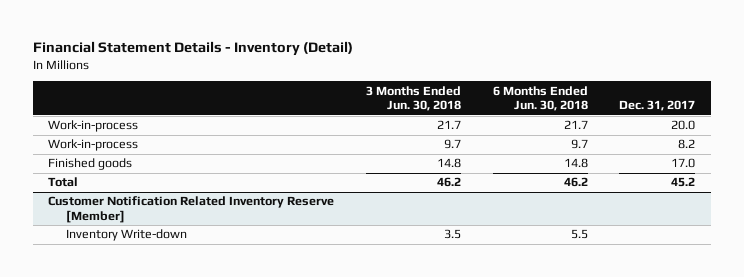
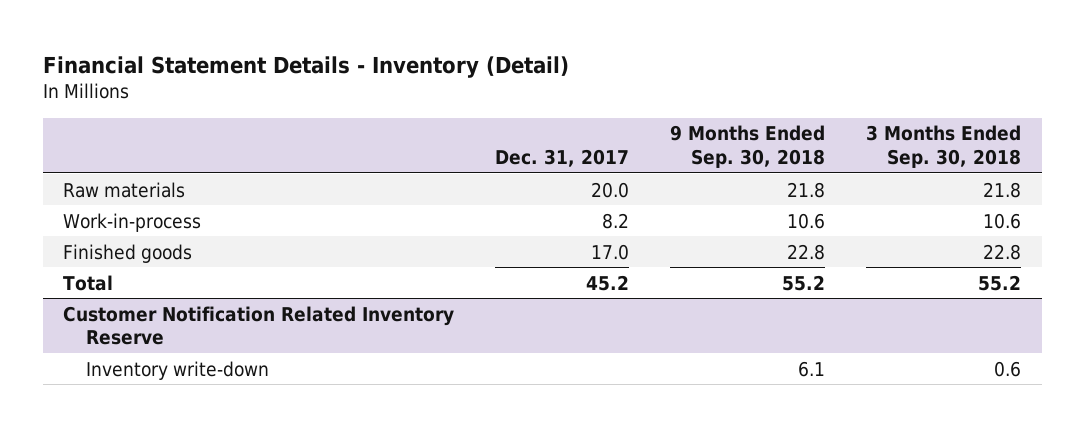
- | 3 Months Ended Jun. 30, 2018 | 6 Months Ended Jun. 30, 2018 | Dec. 31, 2017
+ | Dec. 31, 2017 | 9 Months Ended Sep. 30, 2018 | 3 Months Ended Sep. 30, 2018
- Work-in-process | 21.7 | 21.7 | 20.0
+ Raw materials | 20.0 | 21.8 | 21.8
- Customer Notification Related Inventory Reserve [Member]
- Inventory Write-down | 3.5 | 5.5 |
+ Customer Notification Related Inventory Reserve
+ Inventory write-down | | 6.1 | 0.6

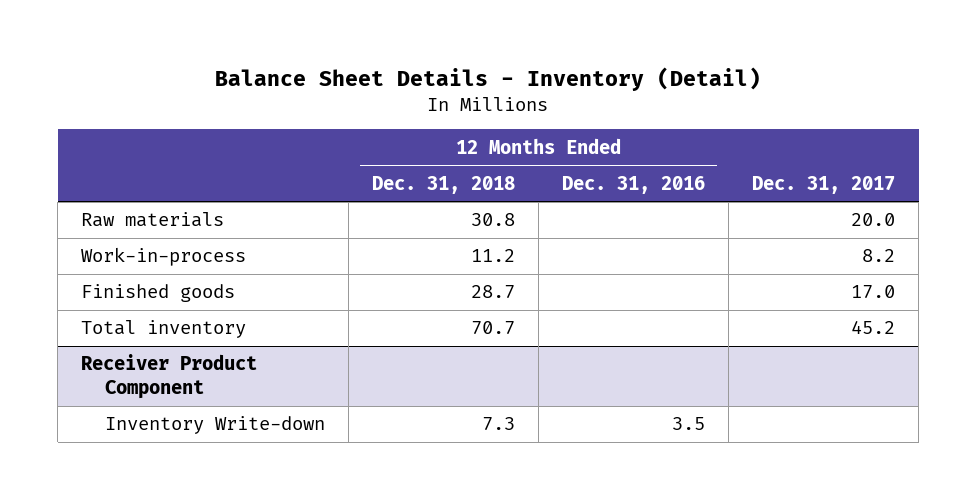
- Financial Statement Details - Inventory (Detail)
+ Balance Sheet Details - Inventory (Detail)
- | Dec. 31, 2017 | 9 Months Ended Sep. 30, 2018 | 3 Months Ended Sep. 30, 2018
+ | 12 Months Ended Dec. 31, 2018 | 12 Months Ended Dec. 31, 2016 | Dec. 31, 2017
- Total | 45.2 | 55.2 | 55.2
- Customer Notification Related Inventory Reserve
- Inventory write-down | | 6.1 | 0.6
+ Total inventory | 70.7 | | 45.2
+ Receiver Product Component
+ Inventory Write-down | 7.3 | 3.5 |

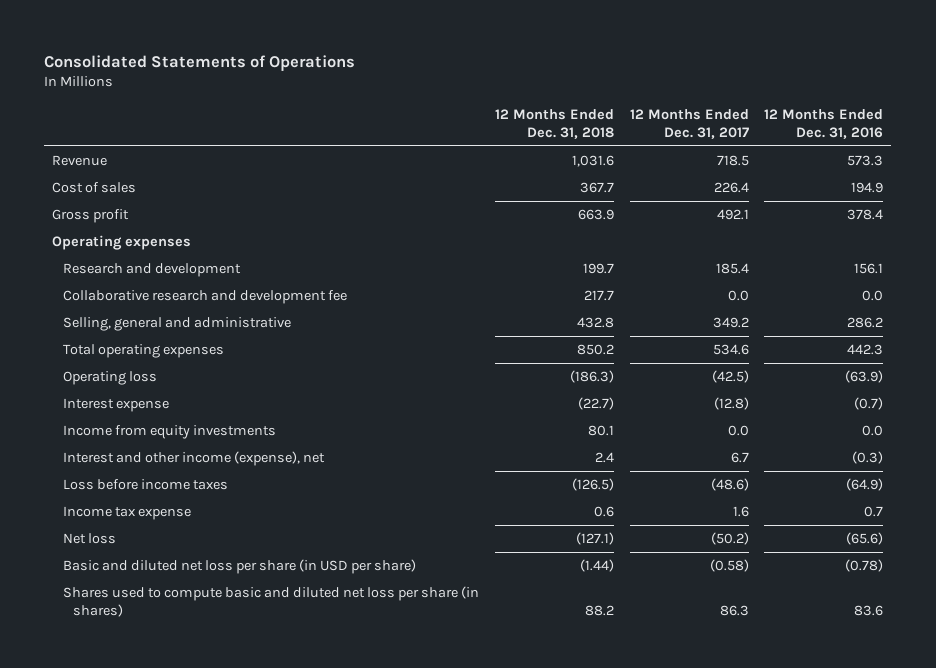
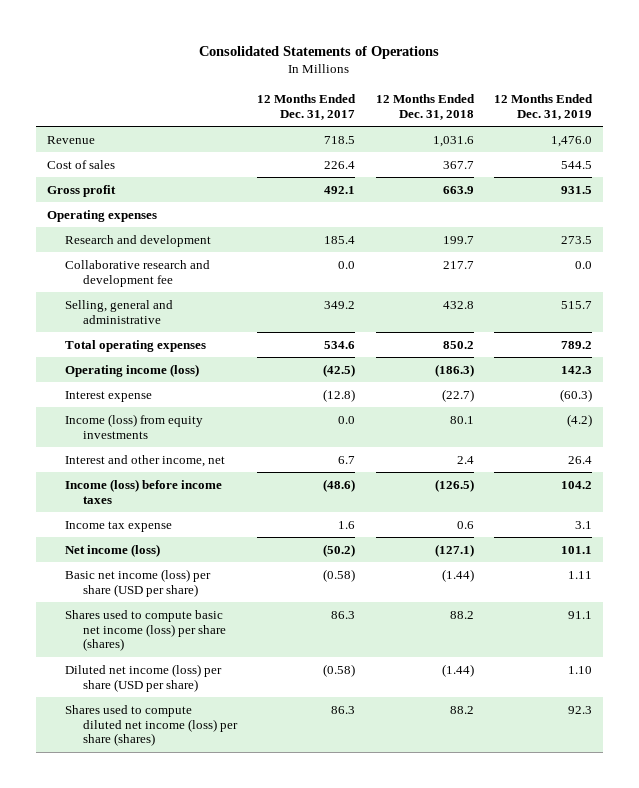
- | 12 Months Ended Dec. 31, 2018 | 12 Months Ended Dec. 31, 2017 | 12 Months Ended Dec. 31, 2016
+ | 12 Months Ended Dec. 31, 2017 | 12 Months Ended Dec. 31, 2018 | 12 Months Ended Dec. 31, 2019
- Operating loss | (186.3) | (42.5) | (63.9)
+ Operating income (loss) | (42.5) | (186.3) | 142.3
- Income from equity investments | 80.1 | 0.0 | 0.0
- Interest and other income (expense), net | 2.4 | 6.7 | (0.3)
- Loss before income taxes | (126.5) | (48.6) | (64.9)
+ Income (loss) from equity investments | 0.0 | 80.1 | (4.2)
+ Interest and other income, net | 6.7 | 2.4 | 26.4
+ Income (loss) before income taxes | (48.6) | (126.5) | 104.2
- Net loss | (127.1) | (50.2) | (65.6)
- Basic and diluted net loss per share (in USD per share) | (1.44) | (0.58) | (0.78)
- Shares used to compute basic and diluted net loss per share (in shares) | 88.2 | 86.3 | 83.6
+ Net income (loss) | (50.2) | (127.1) | 101.1
+ Basic net income (loss) per share (USD per share) | (0.58) | (1.44) | 1.11
+ Shares used to compute basic net income (loss) per share (shares) | 86.3 | 88.2 | 91.1
+ Diluted net income (loss) per share (USD per share) | (0.58) | (1.44) | 1.10
+ Shares used to compute diluted net income (loss) per share (shares) | 86.3 | 88.2 | 92.3

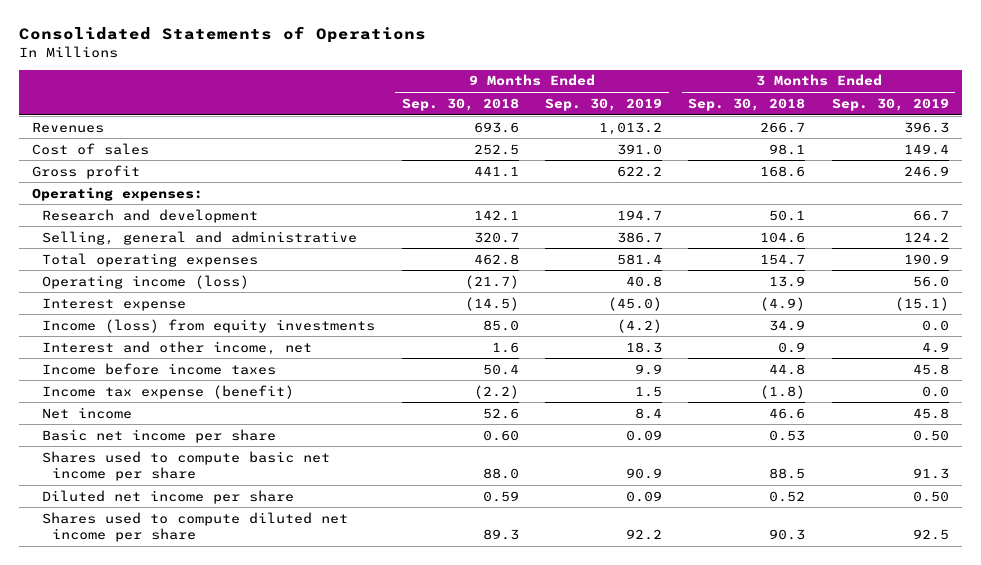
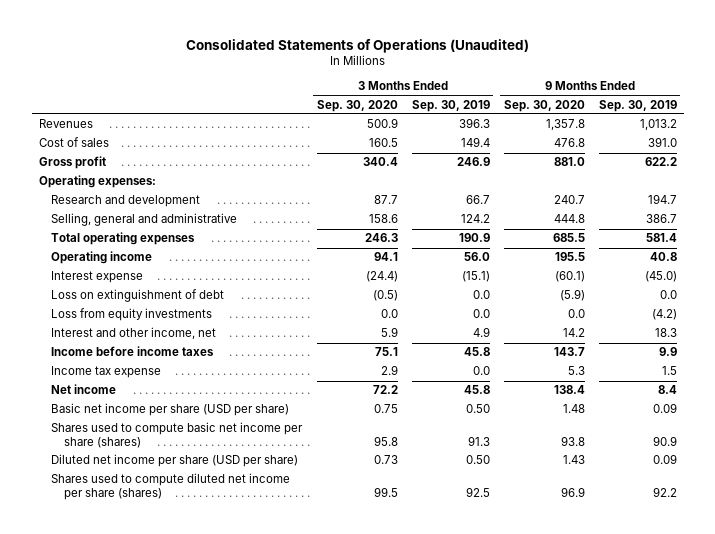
- Consolidated Statements of Operations
+ Consolidated Statements of Operations (Unaudited)
- | 9 Months Ended Sep. 30, 2018 | 9 Months Ended Sep. 30, 2019 | 3 Months Ended Sep. 30, 2018 | 3 Months Ended Sep. 30, 2019
+ | 3 Months Ended Sep. 30, 2020 | 3 Months Ended Sep. 30, 2019 | 9 Months Ended Sep. 30, 2020 | 9 Months Ended Sep. 30, 2019
- Operating income (loss) | (21.7) | 40.8 | 13.9 | 56.0
+ Operating income | 94.1 | 56.0 | 195.5 | 40.8
- Income (loss) from equity investments | 85.0 | (4.2) | 34.9 | 0.0
+ Loss on extinguishment of debt | (0.5) | 0.0 | (5.9) | 0.0
+ Loss from equity investments | 0.0 | 0.0 | 0.0 | (4.2)
- Income tax expense (benefit) | (2.2) | 1.5 | (1.8) | 0.0
+ Income tax expense | 2.9 | 0.0 | 5.3 | 1.5
- Basic net income per share | 0.60 | 0.09 | 0.53 | 0.50
- Shares used to compute basic net income per share | 88.0 | 90.9 | 88.5 | 91.3
- Diluted net income per share | 0.59 | 0.09 | 0.52 | 0.50
- Shares used to compute diluted net income per share | 89.3 | 92.2 | 90.3 | 92.5
+ Basic net income per share (USD per share) | 0.75 | 0.50 | 1.48 | 0.09
+ Shares used to compute basic net income per share (shares) | 95.8 | 91.3 | 93.8 | 90.9
+ Diluted net income per share (USD per share) | 0.73 | 0.50 | 1.43 | 0.09
+ Shares used to compute diluted net income per share (shares) | 99.5 | 92.5 | 96.9 | 92.2

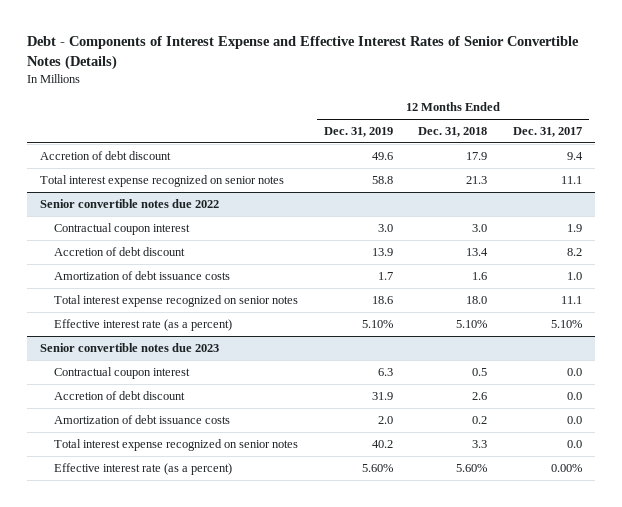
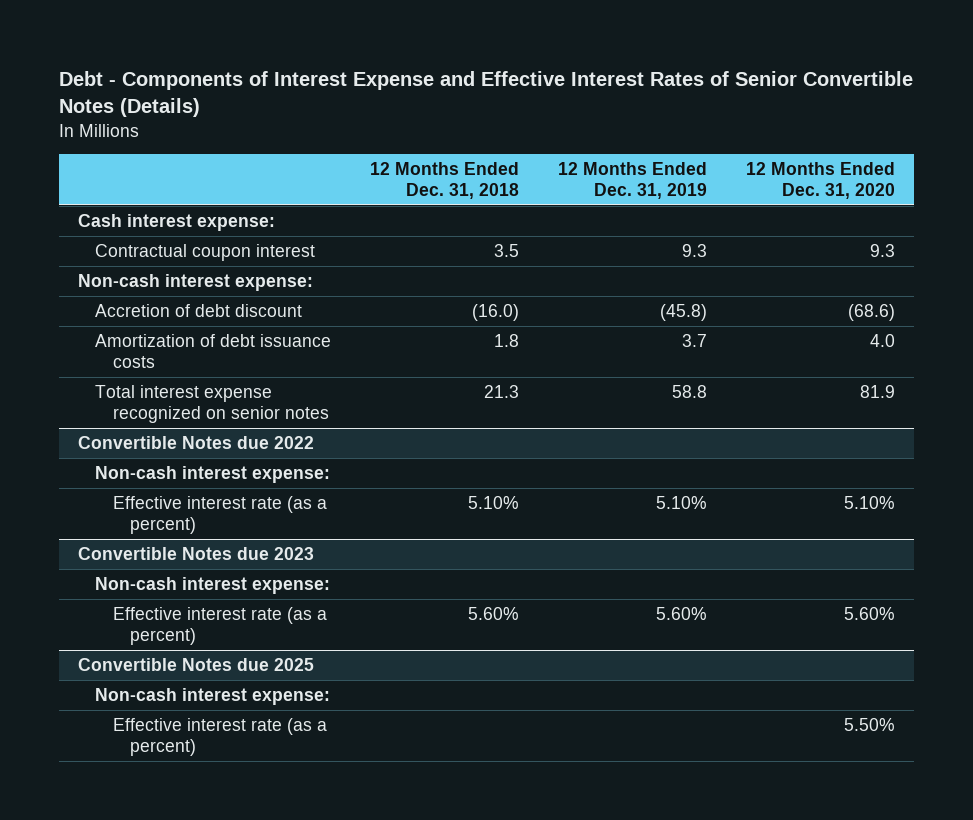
- | 12 Months Ended Dec. 31, 2019 | 12 Months Ended Dec. 31, 2018 | 12 Months Ended Dec. 31, 2017
+ | 12 Months Ended Dec. 31, 2018 | 12 Months Ended Dec. 31, 2019 | 12 Months Ended Dec. 31, 2020
- Accretion of debt discount | 49.6 | 17.9 | 9.4
+ Cash interest expense:
+ Contractual coupon interest | 3.5 | 9.3 | 9.3
+ Non-cash interest expense:
+ Accretion of debt discount | (16.0) | (45.8) | (68.6)
+ Amortization of debt issuance costs | 1.8 | 3.7 | 4.0
- Senior convertible notes due 2022
- Contractual coupon interest | 3.0 | 3.0 | 1.9
- Accretion of debt discount | 13.9 | 13.4 | 8.2
- Amortization of debt issuance costs | 1.7 | 1.6 | 1.0
- Total interest expense recognized on senior notes | 18.6 | 18.0 | 11.1
+ Convertible Notes due 2022
+ Non-cash interest expense:
- Senior convertible notes due 2023
- Contractual coupon interest | 6.3 | 0.5 | 0.0
- Accretion of debt discount | 31.9 | 2.6 | 0.0
- Amortization of debt issuance costs | 2.0 | 0.2 | 0.0
- Total interest expense recognized on senior notes | 40.2 | 3.3 | 0.0
+ Convertible Notes due 2023
+ Non-cash interest expense:
+ Convertible Notes due 2025
+ Non-cash interest expense:
+ Effective interest rate (as a percent) | | | 5.50%

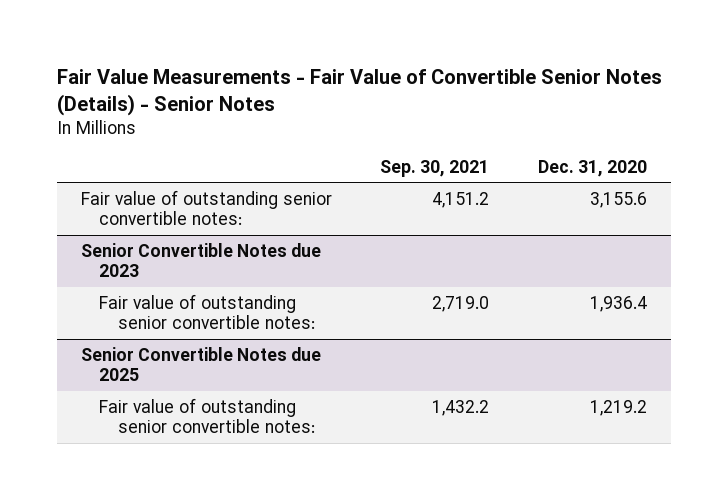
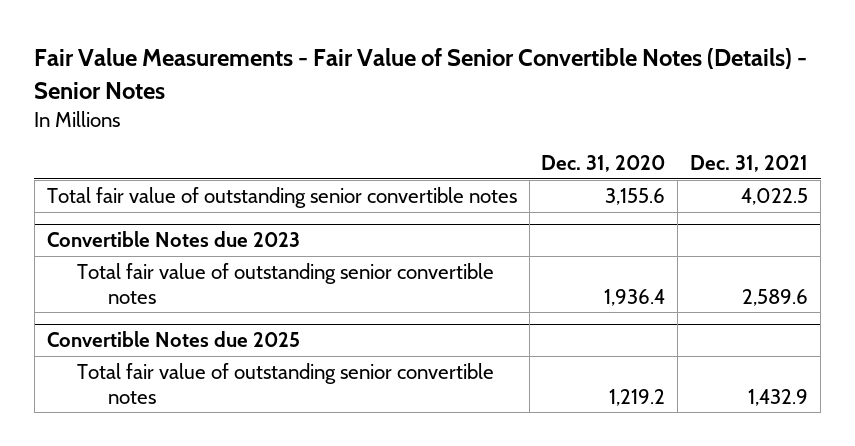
- Fair Value Measurements - Fair Value of Convertible Senior Notes (Details) - Senior Notes
+ Fair Value Measurements - Fair Value of Senior Convertible Notes (Details) - Senior Notes
- | Sep. 30, 2021 | Dec. 31, 2020
+ | Dec. 31, 2020 | Dec. 31, 2021
- Fair value of outstanding senior convertible notes: | 4,151.2 | 3,155.6
- Senior Convertible Notes due 2023
- Fair value of outstanding senior convertible notes: | 2,719.0 | 1,936.4
- Senior Convertible Notes due 2025
- Fair value of outstanding senior convertible notes: | 1,432.2 | 1,219.2
+ Total fair value of outstanding senior convertible notes | 3,155.6 | 4,022.5
+ Convertible Notes due 2023
+ Total fair value of outstanding senior convertible notes | 1,936.4 | 2,589.6
+ Convertible Notes due 2025
+ Total fair value of outstanding senior convertible notes | 1,219.2 | 1,432.9

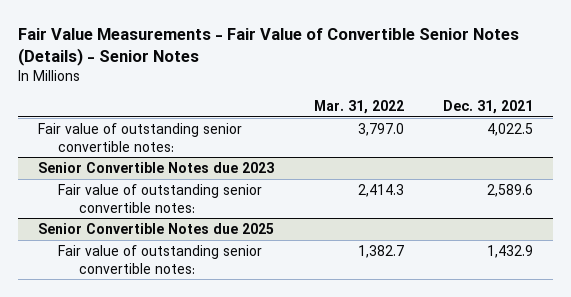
- Fair Value Measurements - Fair Value of Senior Convertible Notes (Details) - Senior Notes
+ Fair Value Measurements - Fair Value of Convertible Senior Notes (Details) - Senior Notes
- | Dec. 31, 2020 | Dec. 31, 2021
+ | Mar. 31, 2022 | Dec. 31, 2021
- Total fair value of outstanding senior convertible notes | 3,155.6 | 4,022.5
- Convertible Notes due 2023
- Total fair value of outstanding senior convertible notes | 1,936.4 | 2,589.6
- Convertible Notes due 2025
- Total fair value of outstanding senior convertible notes | 1,219.2 | 1,432.9
+ Fair value of outstanding senior convertible notes: | 3,797.0 | 4,022.5
+ Senior Convertible Notes due 2023
+ Fair value of outstanding senior convertible notes: | 2,414.3 | 2,589.6
+ Senior Convertible Notes due 2025
+ Fair value of outstanding senior convertible notes: | 1,382.7 | 1,432.9

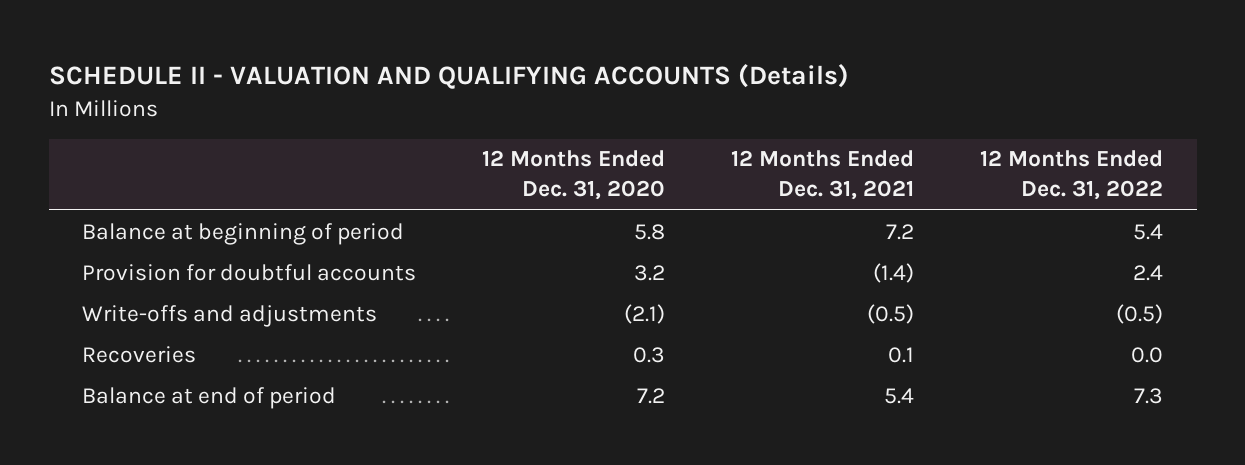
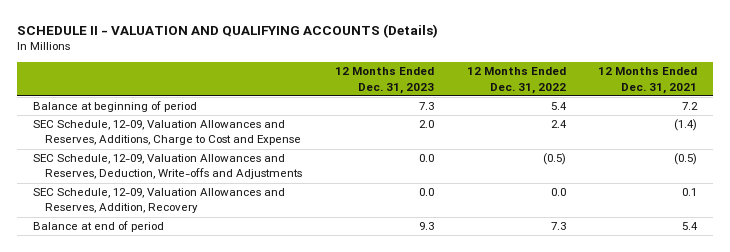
- | 12 Months Ended Dec. 31, 2020 | 12 Months Ended Dec. 31, 2021 | 12 Months Ended Dec. 31, 2022
+ | 12 Months Ended Dec. 31, 2023 | 12 Months Ended Dec. 31, 2022 | 12 Months Ended Dec. 31, 2021
- Provision for doubtful accounts | 3.2 | (1.4) | 2.4
- Write-offs and adjustments | (2.1) | (0.5) | (0.5)
- Recoveries | 0.3 | 0.1 | 0.0
+ SEC Schedule, 12-09, Valuation Allowances and Reserves, Additions, Charge to Cost and Expense | 2.0 | 2.4 | (1.4)
+ SEC Schedule, 12-09, Valuation Allowances and Reserves, Deduction, Write-offs and Adjustments | 0.0 | (0.5) | (0.5)
+ SEC Schedule, 12-09, Valuation Allowances and Reserves, Addition, Recovery | 0.0 | 0.0 | 0.1

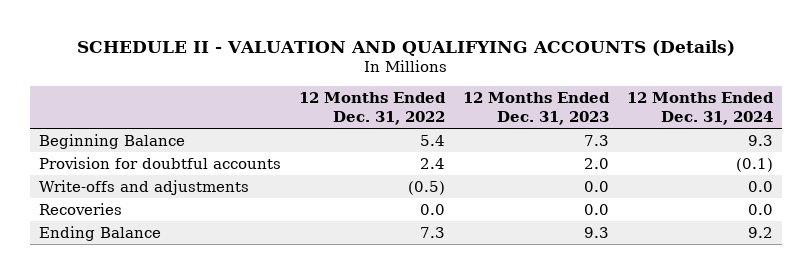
- | 12 Months Ended Dec. 31, 2023 | 12 Months Ended Dec. 31, 2022 | 12 Months Ended Dec. 31, 2021
+ | 12 Months Ended Dec. 31, 2022 | 12 Months Ended Dec. 31, 2023 | 12 Months Ended Dec. 31, 2024
- Balance at beginning of period | 7.3 | 5.4 | 7.2
- SEC Schedule, 12-09, Valuation Allowances and Reserves, Additions, Charge to Cost and Expense | 2.0 | 2.4 | (1.4)
- SEC Schedule, 12-09, Valuation Allowances and Reserves, Deduction, Write-offs and Adjustments | 0.0 | (0.5) | (0.5)
- SEC Schedule, 12-09, Valuation Allowances and Reserves, Addition, Recovery | 0.0 | 0.0 | 0.1
- Balance at end of period | 9.3 | 7.3 | 5.4
+ Beginning Balance | 5.4 | 7.3 | 9.3
+ Provision for doubtful accounts | 2.4 | 2.0 | (0.1)
+ Write-offs and adjustments | (0.5) | 0.0 | 0.0
+ Recoveries | 0.0 | 0.0 | 0.0
+ Ending Balance | 7.3 | 9.3 | 9.2

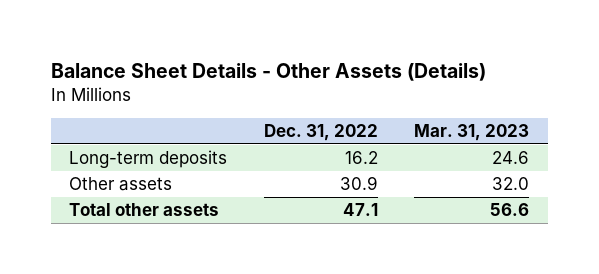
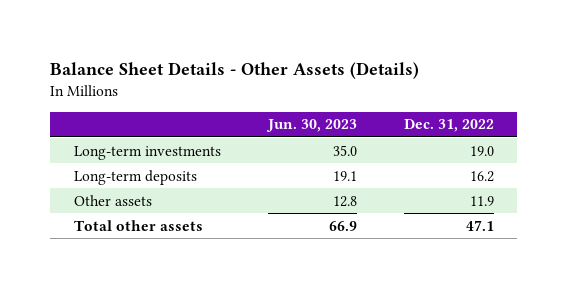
- | Dec. 31, 2022 | Mar. 31, 2023
+ | Jun. 30, 2023 | Dec. 31, 2022
+ Long-term investments | 35.0 | 19.0
- Other assets | 30.9 | 32.0
+ Other assets | 12.8 | 11.9

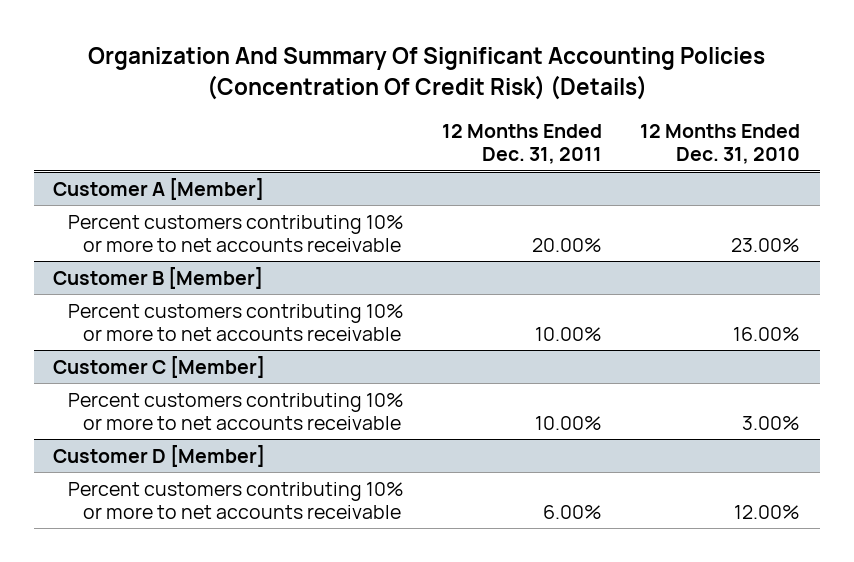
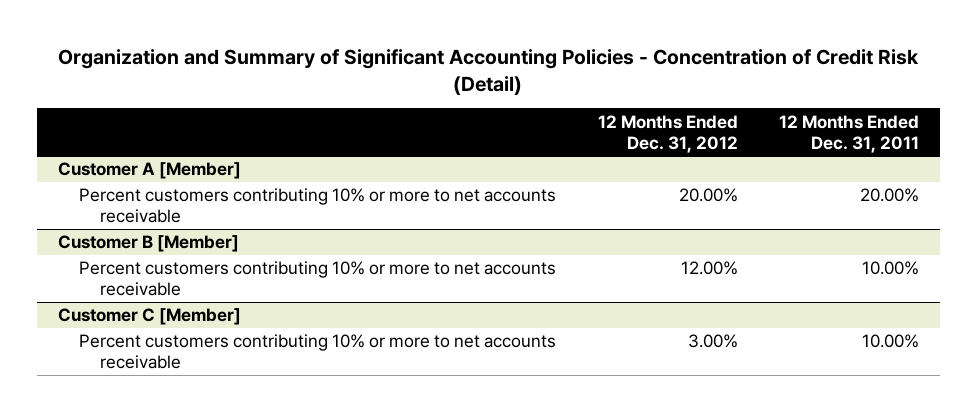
- Organization And Summary Of Significant Accounting Policies (Concentration Of Credit Risk) (Details)
+ Organization and Summary of Significant Accounting Policies - Concentration of Credit Risk (Detail)
- | 12 Months Ended Dec. 31, 2011 | 12 Months Ended Dec. 31, 2010
+ | 12 Months Ended Dec. 31, 2012 | 12 Months Ended Dec. 31, 2011
- Customer D [Member]
- Percent customers contributing 10% or more to net accounts receivable | 6.00% | 12.00%

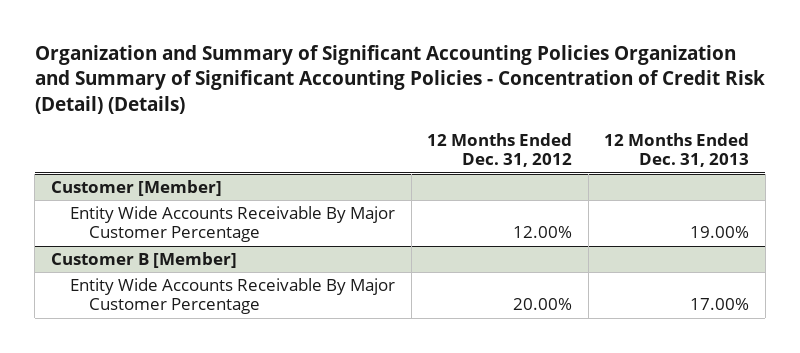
- Organization and Summary of Significant Accounting Policies - Concentration of Credit Risk (Detail)
+ Organization and Summary of Significant Accounting Policies Organization and Summary of Significant Accounting Policies - Concentration of Credit Risk (Detail) (Details)
- | 12 Months Ended Dec. 31, 2012 | 12 Months Ended Dec. 31, 2011
+ | 12 Months Ended Dec. 31, 2012 | 12 Months Ended Dec. 31, 2013
- Customer A [Member]
- Percent customers contributing 10% or more to net accounts receivable | 20.00% | 20.00%
+ Customer [Member]
+ Entity Wide Accounts Receivable By Major Customer Percentage | 12.00% | 19.00%
@ Customer B [Member]
- Percent customers contributing 10% or more to net accounts receivable | 12.00% | 10.00%
- Customer C [Member]
- Percent customers contributing 10% or more to net accounts receivable | 3.00% | 10.00%
@ Customer B [Member]
+ Entity Wide Accounts Receivable By Major Customer Percentage | 20.00% | 17.00%

